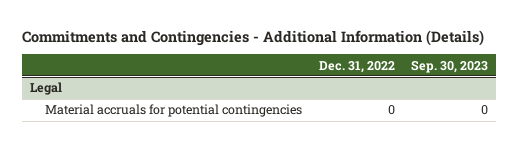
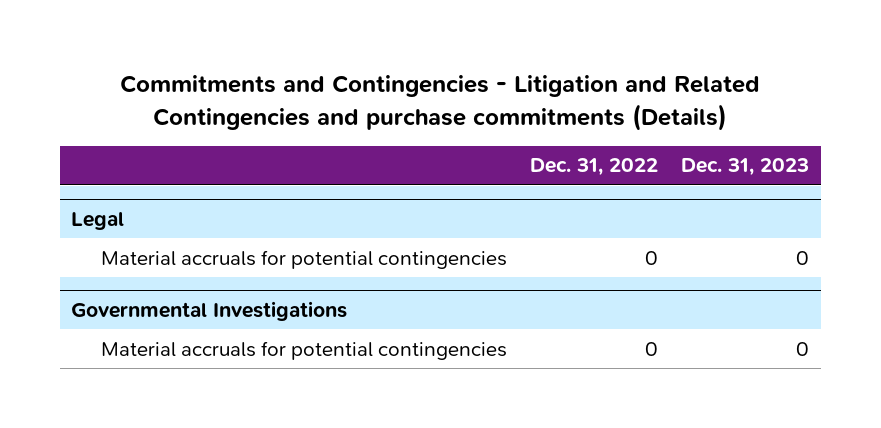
- Commitments and Contingencies - Additional Information (Details)
+ Commitments and Contingencies - Litigation and Related Contingencies and purchase commitments (Details)
- | Dec. 31, 2022 | Sep. 30, 2023
+ | Dec. 31, 2022 | Dec. 31, 2023
+ Governmental Investigations
+ Material accruals for potential contingencies | 0 | 0

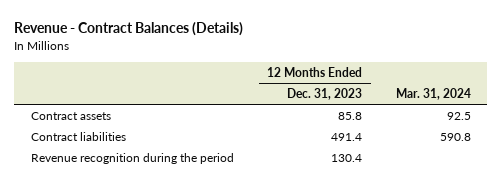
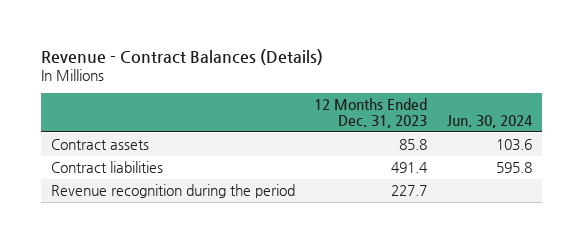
- | 12 Months Ended Dec. 31, 2023 | Mar. 31, 2024
+ | 12 Months Ended Dec. 31, 2023 | Jun. 30, 2024
- Revenue recognition during the period | 130.4 |
+ Revenue recognition during the period | 227.7 |

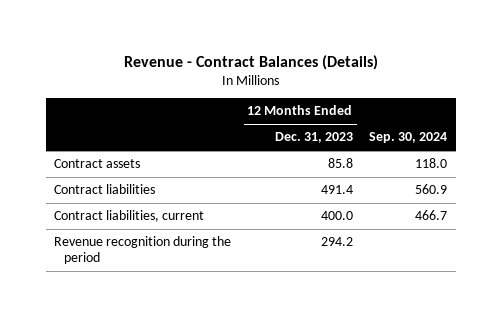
- | 12 Months Ended Dec. 31, 2023 | Jun. 30, 2024
+ | 12 Months Ended Dec. 31, 2023 | Sep. 30, 2024
- Revenue recognition during the period | 227.7 |
+ Contract liabilities, current | 400.0 | 466.7
+ Revenue recognition during the period | 294.2 |

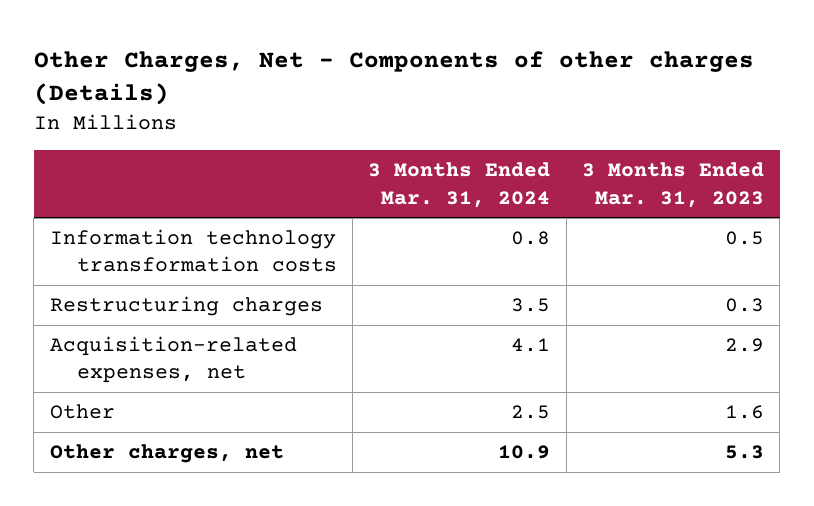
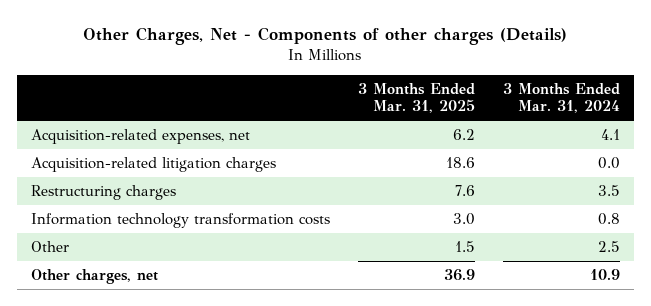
- | 3 Months Ended Mar. 31, 2024 | 3 Months Ended Mar. 31, 2023
+ | 3 Months Ended Mar. 31, 2025 | 3 Months Ended Mar. 31, 2024
+ Acquisition-related litigation charges | 18.6 | 0.0
moved down: Restructuring charges | 7.6 | 3.5
moved down: Information technology transformation costs | 3.0 | 0.8

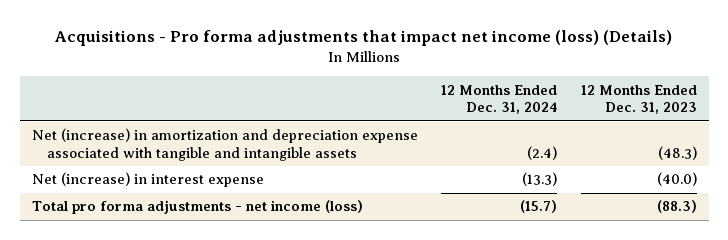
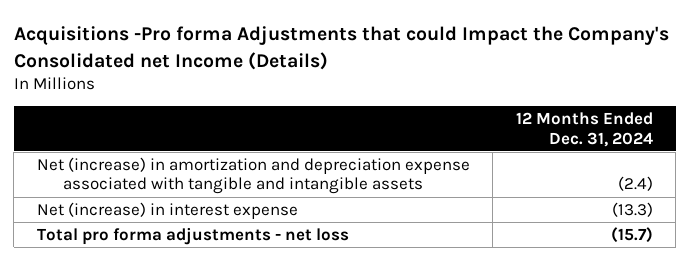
- Acquisitions - Pro forma adjustments that impact net income (loss) (Details)
+ Acquisitions -Pro forma Adjustments that could Impact the Company's Consolidated net Income (Details)
- | 12 Months Ended Dec. 31, 2024 | 12 Months Ended Dec. 31, 2023
+ | 12 Months Ended Dec. 31, 2024
- Total pro forma adjustments - net income (loss) | (15.7) | (88.3)
+ Total pro forma adjustments - net loss | (15.7)

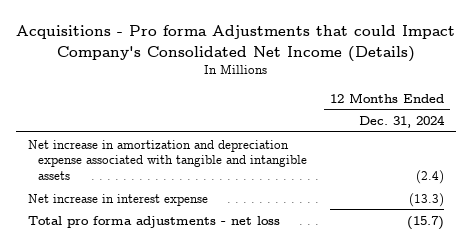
- Acquisitions -Pro forma Adjustments that could Impact the Company's Consolidated net Income (Details)
+ Acquisitions - Pro forma Adjustments that could Impact Company's Consolidated Net Income (Details)
- Net (increase) in amortization and depreciation expense associated with tangible and intangible assets | (2.4)
- Net (increase) in interest expense | (13.3)
+ Net increase in amortization and depreciation expense associated with tangible and intangible assets | (2.4)
+ Net increase in interest expense | (13.3)

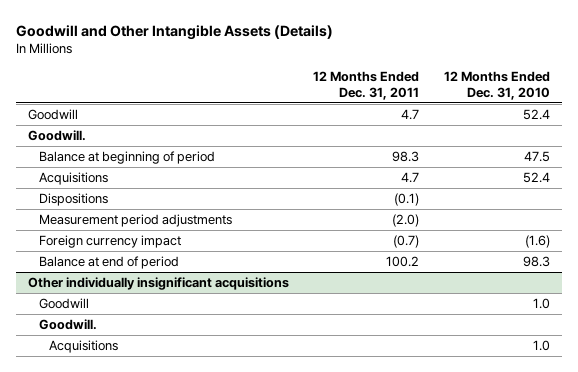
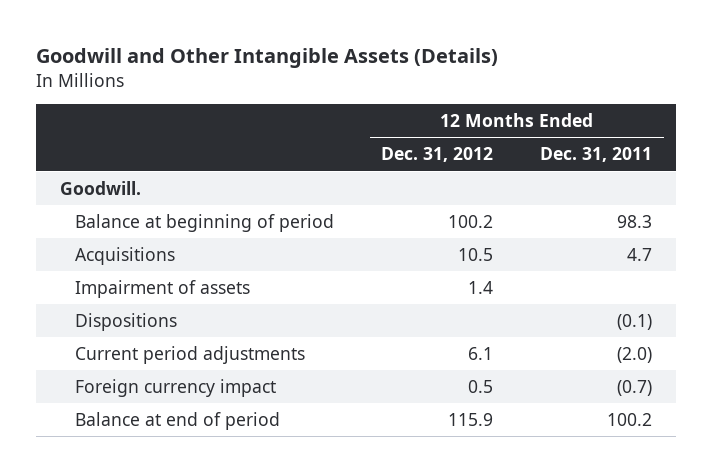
- | 12 Months Ended Dec. 31, 2011 | 12 Months Ended Dec. 31, 2010
+ | 12 Months Ended Dec. 31, 2012 | 12 Months Ended Dec. 31, 2011
- Goodwill | 4.7 | 52.4
+ Impairment of assets | 1.4 |
- Measurement period adjustments | (2.0) |
+ Current period adjustments | 6.1 | (2.0)
- Other individually insignificant acquisitions
- Goodwill | | 1.0
- Goodwill.
- Acquisitions | | 1.0

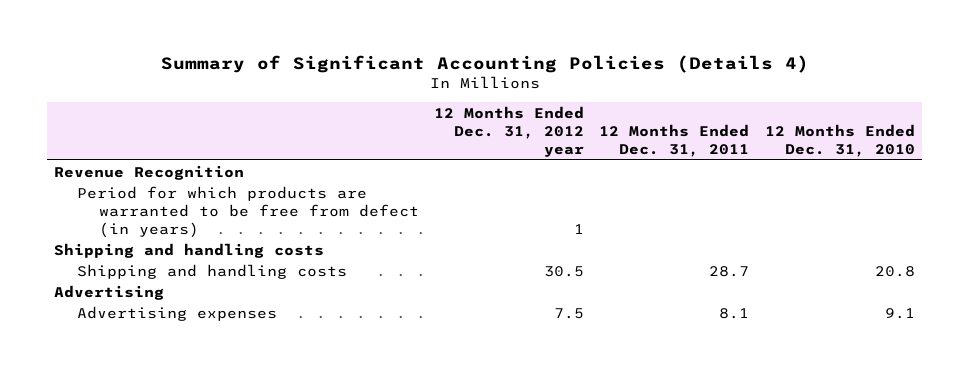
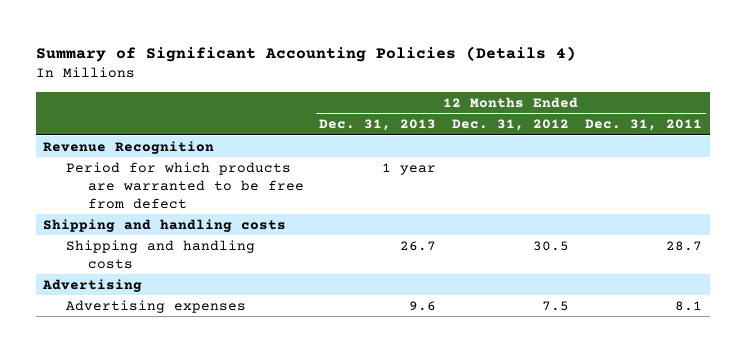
- | 12 Months Ended Dec. 31, 2012 year | 12 Months Ended Dec. 31, 2011 | 12 Months Ended Dec. 31, 2010
+ | 12 Months Ended Dec. 31, 2013 | 12 Months Ended Dec. 31, 2012 | 12 Months Ended Dec. 31, 2011
- Period for which products are warranted to be free from defect (in years) | 1 | |
+ Period for which products are warranted to be free from defect | 1 year | |

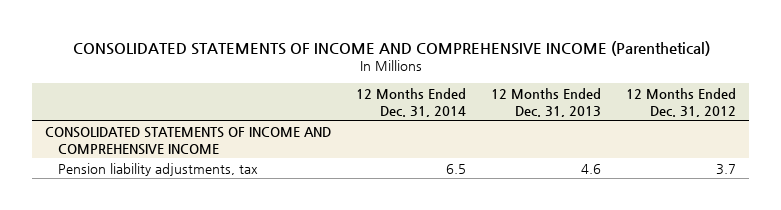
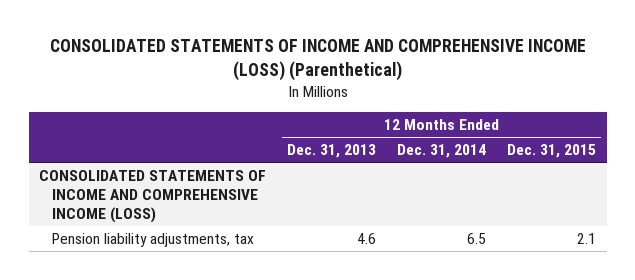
- CONSOLIDATED STATEMENTS OF INCOME AND COMPREHENSIVE INCOME (Parenthetical)
+ CONSOLIDATED STATEMENTS OF INCOME AND COMPREHENSIVE INCOME (LOSS) (Parenthetical)
- | 12 Months Ended Dec. 31, 2014 | 12 Months Ended Dec. 31, 2013 | 12 Months Ended Dec. 31, 2012
+ | 12 Months Ended Dec. 31, 2013 | 12 Months Ended Dec. 31, 2014 | 12 Months Ended Dec. 31, 2015
- CONSOLIDATED STATEMENTS OF INCOME AND COMPREHENSIVE INCOME
+ CONSOLIDATED STATEMENTS OF INCOME AND COMPREHENSIVE INCOME (LOSS)

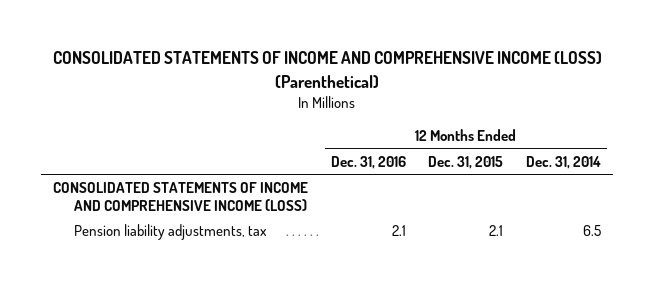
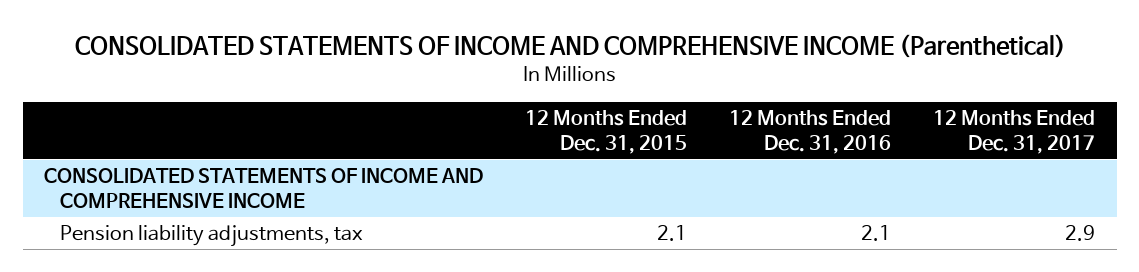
- CONSOLIDATED STATEMENTS OF INCOME AND COMPREHENSIVE INCOME (LOSS) (Parenthetical)
+ CONSOLIDATED STATEMENTS OF INCOME AND COMPREHENSIVE INCOME (Parenthetical)
- | 12 Months Ended Dec. 31, 2016 | 12 Months Ended Dec. 31, 2015 | 12 Months Ended Dec. 31, 2014
+ | 12 Months Ended Dec. 31, 2015 | 12 Months Ended Dec. 31, 2016 | 12 Months Ended Dec. 31, 2017
- CONSOLIDATED STATEMENTS OF INCOME AND COMPREHENSIVE INCOME (LOSS)
+ CONSOLIDATED STATEMENTS OF INCOME AND COMPREHENSIVE INCOME

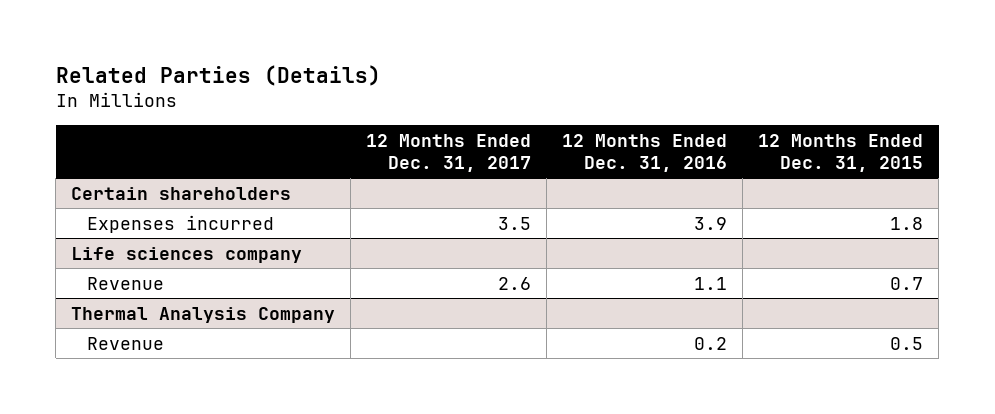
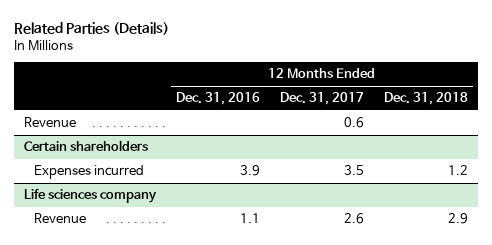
- | 12 Months Ended Dec. 31, 2017 | 12 Months Ended Dec. 31, 2016 | 12 Months Ended Dec. 31, 2015
+ | 12 Months Ended Dec. 31, 2016 | 12 Months Ended Dec. 31, 2017 | 12 Months Ended Dec. 31, 2018
+ Revenue | | 0.6 |
- Thermal Analysis Company
- Revenue | | 0.2 | 0.5

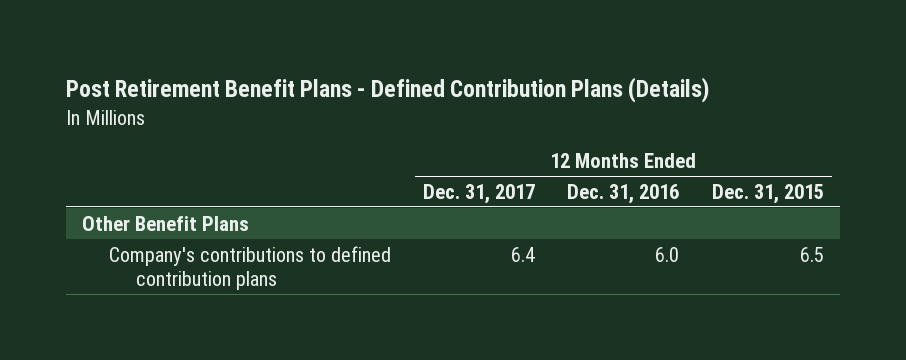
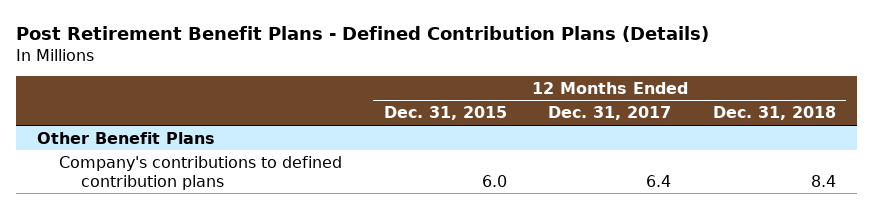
- | 12 Months Ended Dec. 31, 2017 | 12 Months Ended Dec. 31, 2016 | 12 Months Ended Dec. 31, 2015
+ | 12 Months Ended Dec. 31, 2015 | 12 Months Ended Dec. 31, 2017 | 12 Months Ended Dec. 31, 2018
- Company's contributions to defined contribution plans | 6.4 | 6.0 | 6.5
+ Company's contributions to defined contribution plans | 6.0 | 6.4 | 8.4

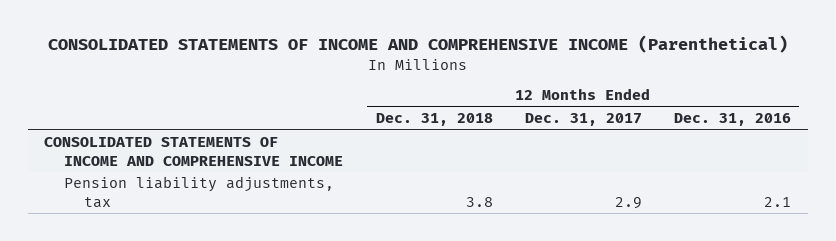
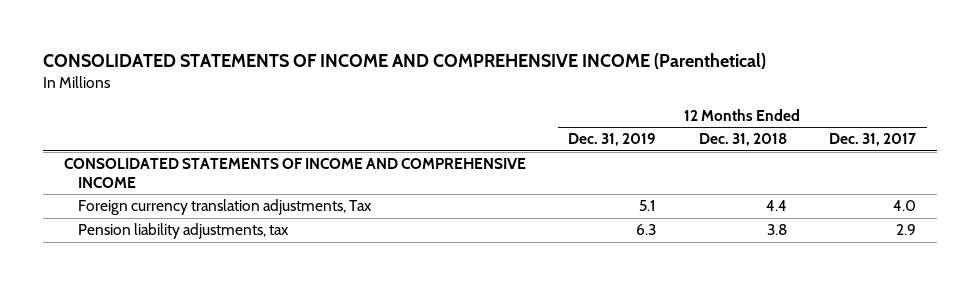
- | 12 Months Ended Dec. 31, 2018 | 12 Months Ended Dec. 31, 2017 | 12 Months Ended Dec. 31, 2016
+ | 12 Months Ended Dec. 31, 2019 | 12 Months Ended Dec. 31, 2018 | 12 Months Ended Dec. 31, 2017
+ Foreign currency translation adjustments, Tax | 5.1 | 4.4 | 4.0

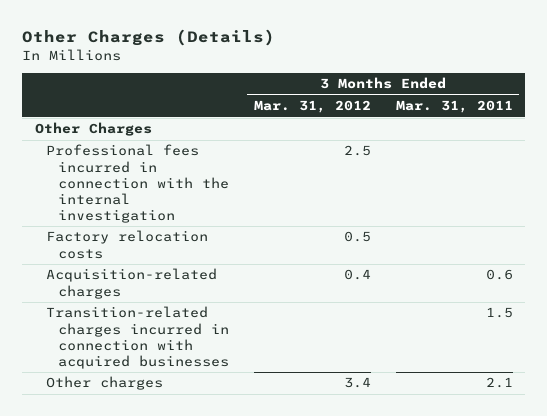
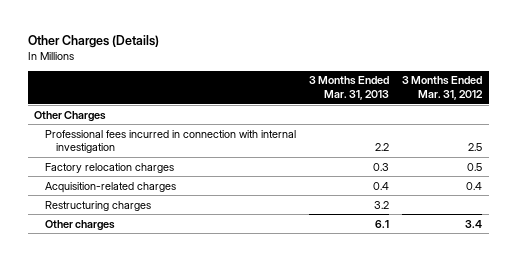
- | 3 Months Ended Mar. 31, 2012 | 3 Months Ended Mar. 31, 2011
+ | 3 Months Ended Mar. 31, 2013 | 3 Months Ended Mar. 31, 2012
- Professional fees incurred in connection with the internal investigation | 2.5 |
- Factory relocation costs | 0.5 |
+ Professional fees incurred in connection with internal investigation | 2.2 | 2.5
+ Factory relocation charges | 0.3 | 0.5
- Transition-related charges incurred in connection with acquired businesses | | 1.5
+ Restructuring charges | 3.2 |

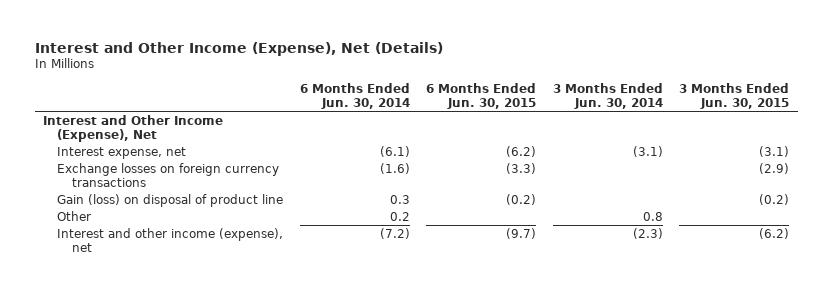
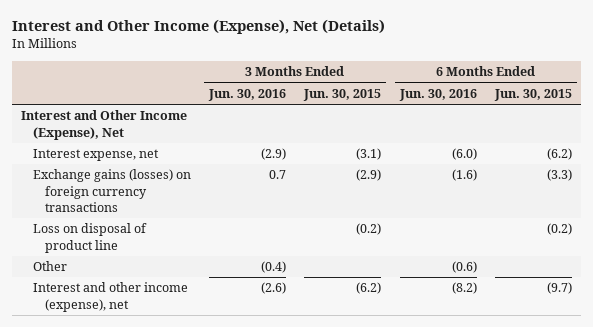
- | 6 Months Ended Jun. 30, 2014 | 6 Months Ended Jun. 30, 2015 | 3 Months Ended Jun. 30, 2014 | 3 Months Ended Jun. 30, 2015
+ | 3 Months Ended Jun. 30, 2016 | 3 Months Ended Jun. 30, 2015 | 6 Months Ended Jun. 30, 2016 | 6 Months Ended Jun. 30, 2015
- Exchange losses on foreign currency transactions | (1.6) | (3.3) | | (2.9)
- Gain (loss) on disposal of product line | 0.3 | (0.2) | | (0.2)
+ Exchange gains (losses) on foreign currency transactions | 0.7 | (2.9) | (1.6) | (3.3)
+ Loss on disposal of product line | | (0.2) | | (0.2)

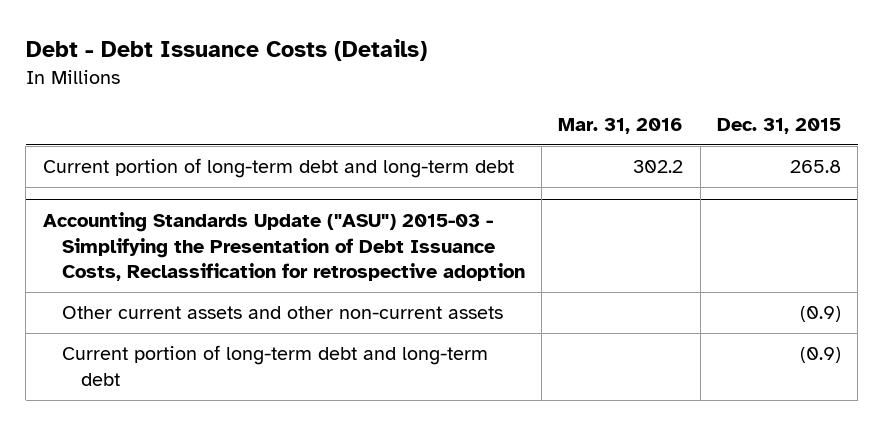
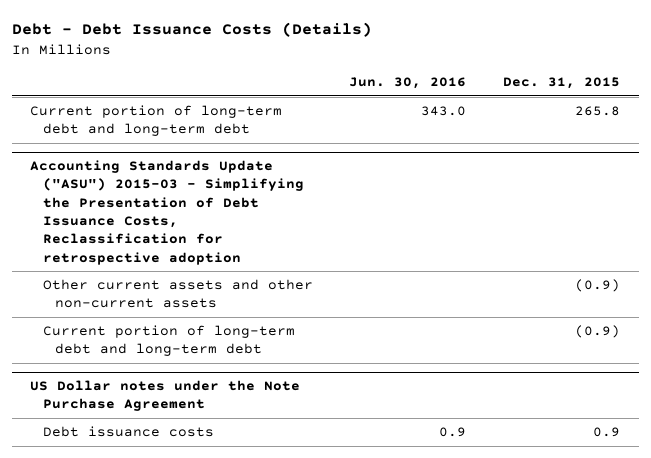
- | Mar. 31, 2016 | Dec. 31, 2015
+ | Jun. 30, 2016 | Dec. 31, 2015
+ US Dollar notes under the Note Purchase Agreement
+ Debt issuance costs | 0.9 | 0.9

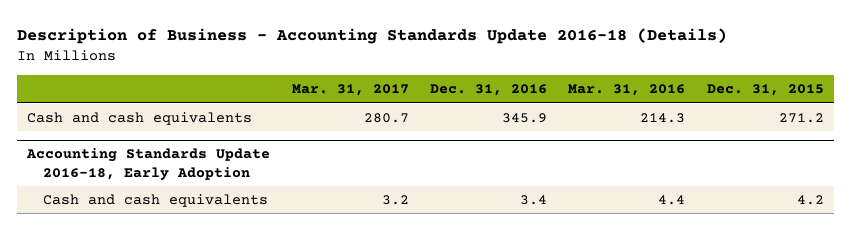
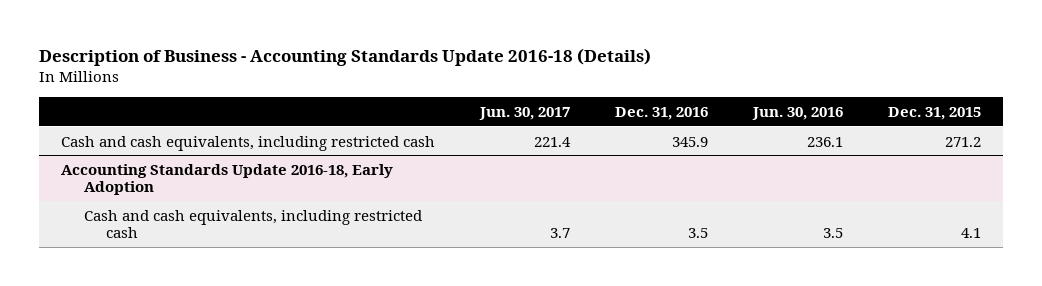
- | Mar. 31, 2017 | Dec. 31, 2016 | Mar. 31, 2016 | Dec. 31, 2015
+ | Jun. 30, 2017 | Dec. 31, 2016 | Jun. 30, 2016 | Dec. 31, 2015
- Cash and cash equivalents | 280.7 | 345.9 | 214.3 | 271.2
+ Cash and cash equivalents, including restricted cash | 221.4 | 345.9 | 236.1 | 271.2
@ Accounting Standards Update 2016-18, Early Adoption
- Cash and cash equivalents | 3.2 | 3.4 | 4.4 | 4.2
+ Cash and cash equivalents, including restricted cash | 3.7 | 3.5 | 3.5 | 4.1

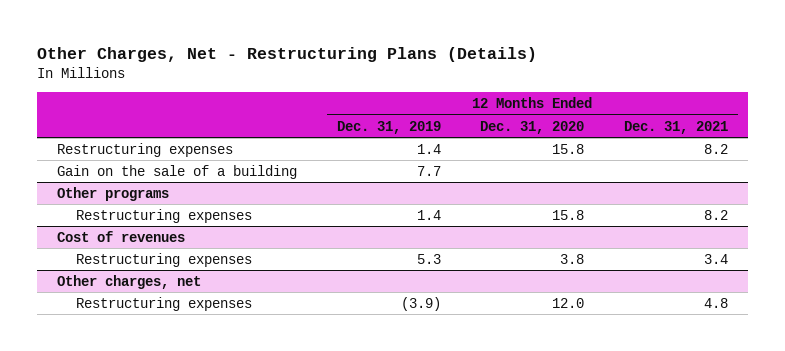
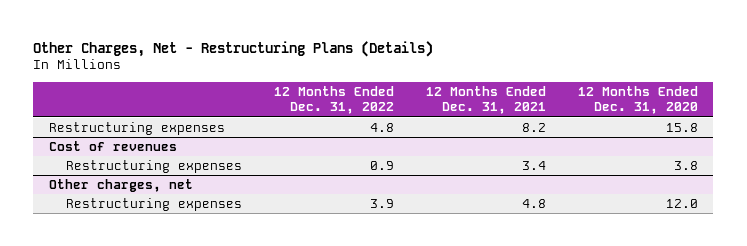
- | 12 Months Ended Dec. 31, 2019 | 12 Months Ended Dec. 31, 2020 | 12 Months Ended Dec. 31, 2021
+ | 12 Months Ended Dec. 31, 2022 | 12 Months Ended Dec. 31, 2021 | 12 Months Ended Dec. 31, 2020
- Gain on the sale of a building | 7.7 | |
- Other programs
- Restructuring expenses | 1.4 | 15.8 | 8.2

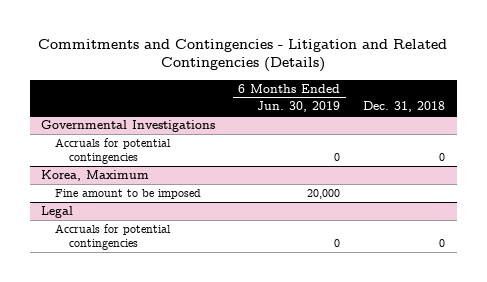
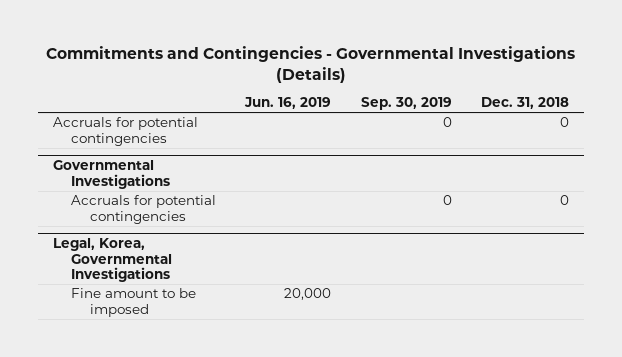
- Commitments and Contingencies - Litigation and Related Contingencies (Details)
+ Commitments and Contingencies - Governmental Investigations (Details)
- | 6 Months Ended Jun. 30, 2019 | Dec. 31, 2018
+ | Jun. 16, 2019 | Sep. 30, 2019 | Dec. 31, 2018
+ Accruals for potential contingencies | | 0 | 0
- Korea, Maximum
+ Legal, Korea, Governmental Investigations
- Legal
- Accruals for potential contingencies | 0 | 0

